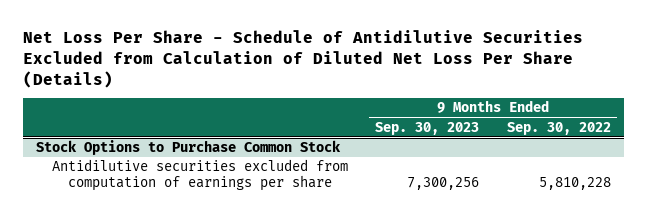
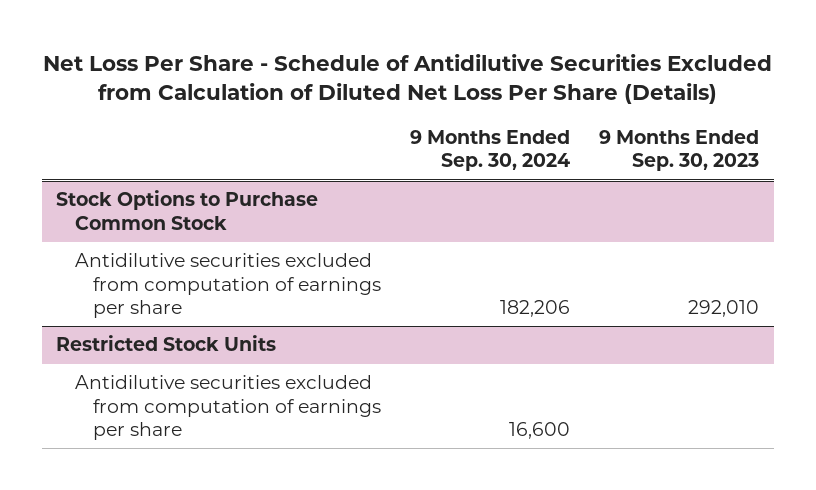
- | 9 Months Ended Sep. 30, 2023 | 9 Months Ended Sep. 30, 2022
+ | 9 Months Ended Sep. 30, 2024 | 9 Months Ended Sep. 30, 2023
@ Stock Options to Purchase Common Stock
- Antidilutive securities excluded from computation of earnings per share | 7,300,256 | 5,810,228
+ Antidilutive securities excluded from computation of earnings per share | 182,206 | 292,010
+ Restricted Stock Units
+ Antidilutive securities excluded from computation of earnings per share | 16,600 |

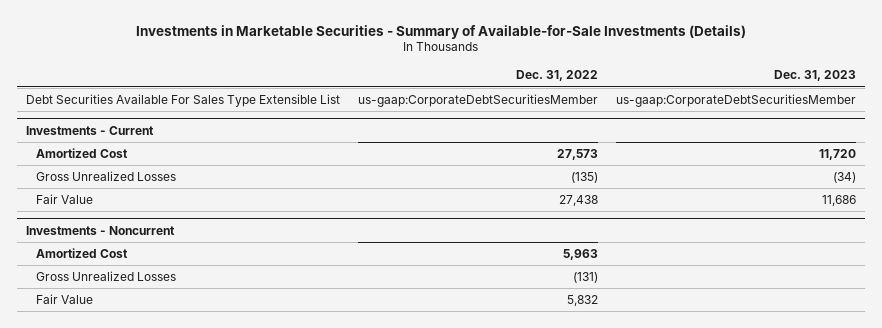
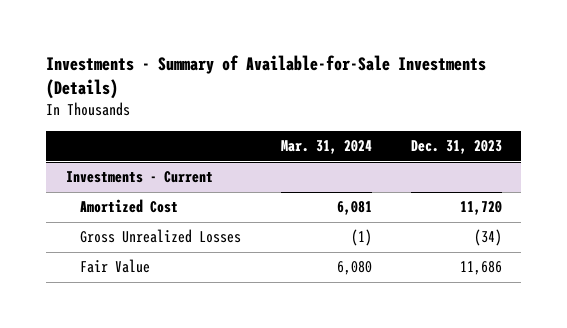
- Investments in Marketable Securities - Summary of Available-for-Sale Investments (Details)
+ Investments - Summary of Available-for-Sale Investments (Details)
- | Dec. 31, 2022 | Dec. 31, 2023
+ | Mar. 31, 2024 | Dec. 31, 2023
- Debt Securities Available For Sales Type Extensible List | us-gaap:CorporateDebtSecuritiesMember | us-gaap:CorporateDebtSecuritiesMember
- Investments - Noncurrent
- Amortized Cost | 5,963 |
- Gross Unrealized Losses | (131) |
- Fair Value | 5,832 |

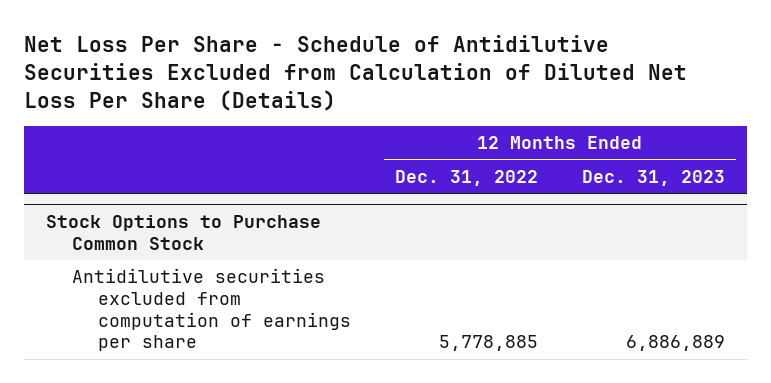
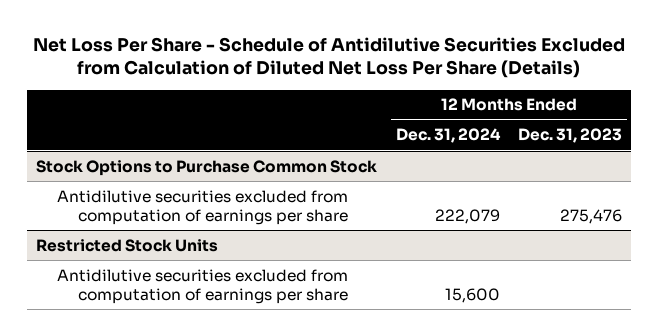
- | 12 Months Ended Dec. 31, 2022 | 12 Months Ended Dec. 31, 2023
+ | 12 Months Ended Dec. 31, 2024 | 12 Months Ended Dec. 31, 2023
@ Stock Options to Purchase Common Stock
- Antidilutive securities excluded from computation of earnings per share | 5,778,885 | 6,886,889
+ Antidilutive securities excluded from computation of earnings per share | 222,079 | 275,476
+ Restricted Stock Units
+ Antidilutive securities excluded from computation of earnings per share | 15,600 |

